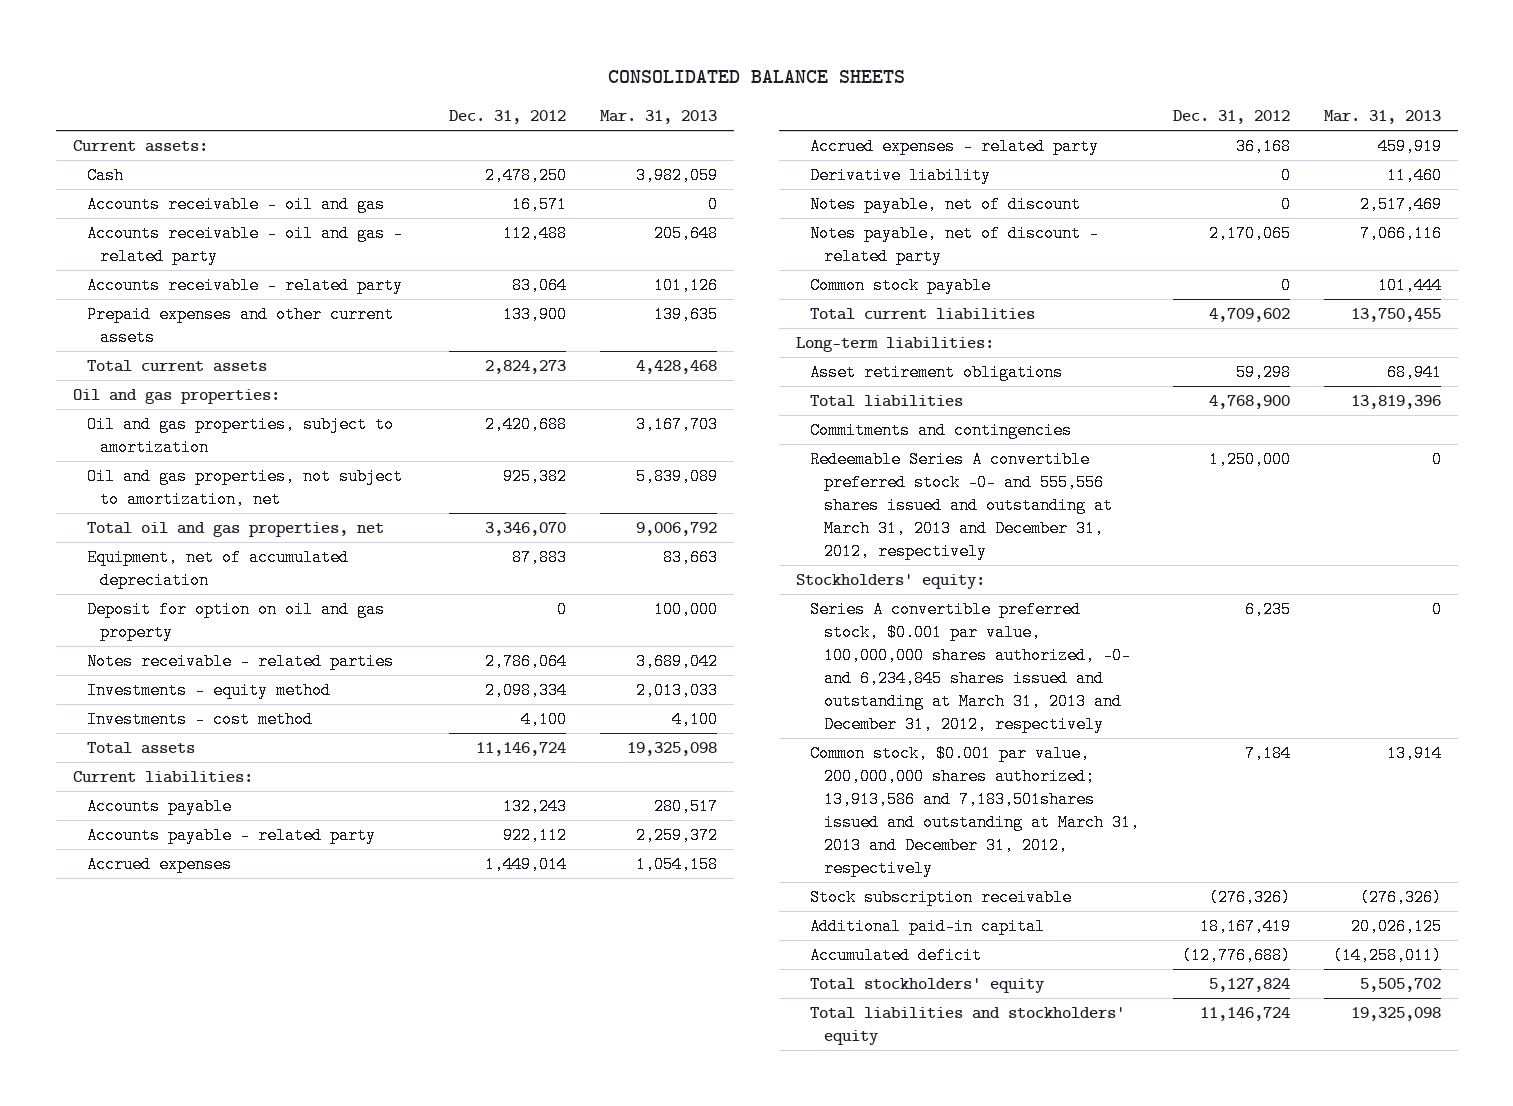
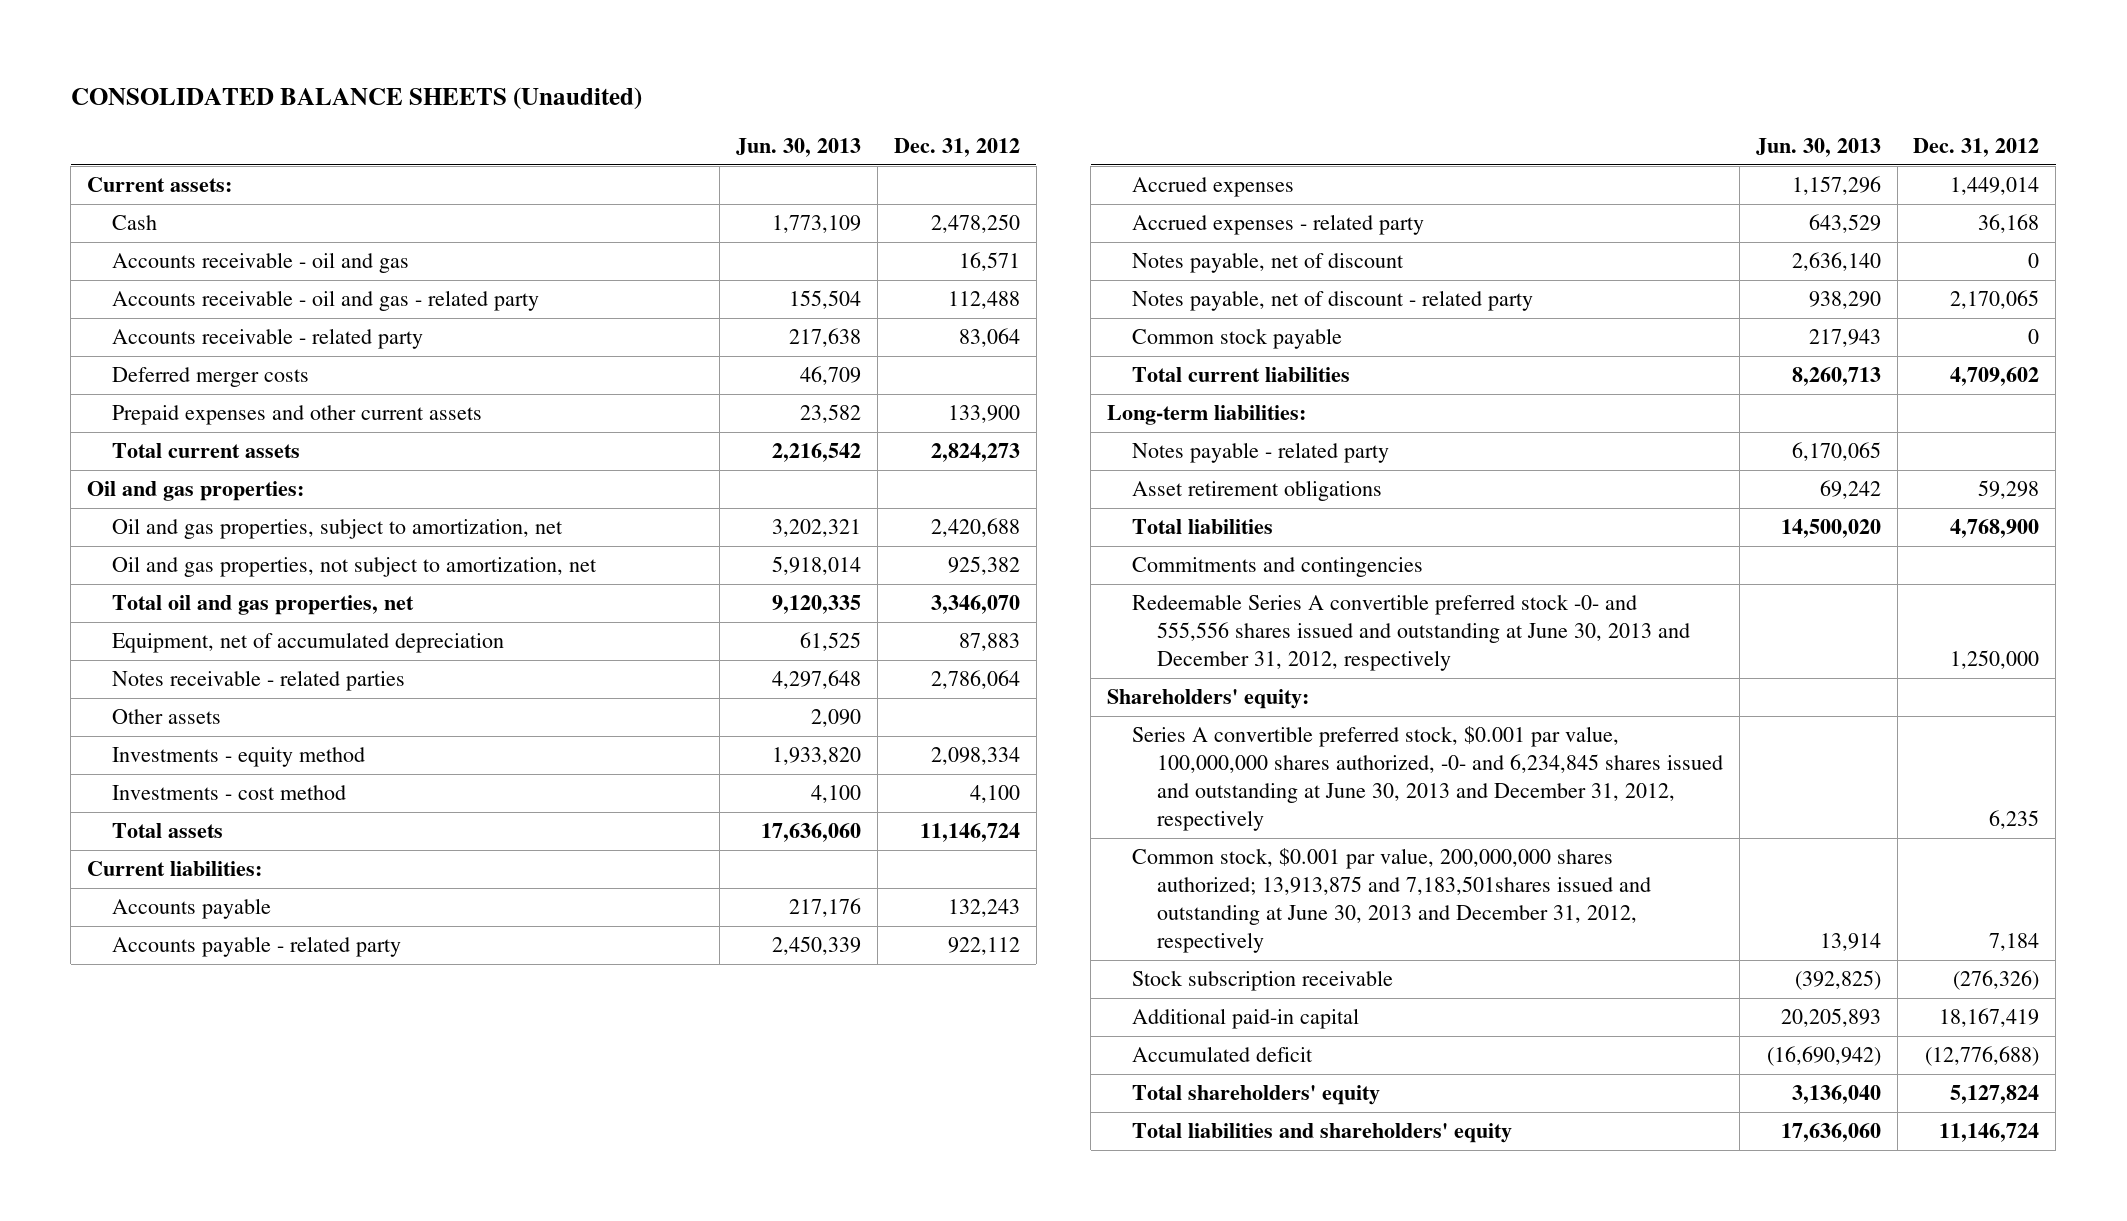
- CONSOLIDATED BALANCE SHEETS
+ CONSOLIDATED BALANCE SHEETS (Unaudited)
- | Dec. 31, 2012 | Mar. 31, 2013
+ | Jun. 30, 2013 | Dec. 31, 2012
+ Deferred merger costs | 46,709 |
- Oil and gas properties, subject to amortization | 2,420,688 | 3,167,703
+ Oil and gas properties, subject to amortization, net | 3,202,321 | 2,420,688
- Deposit for option on oil and gas property | 0 | 100,000
+ Other assets | 2,090 |
- Derivative liability | 0 | 11,460
+ Notes payable - related party | 6,170,065 |
- Redeemable Series A convertible preferred stock -0- and 555,556 shares issued and outstanding at March 31, 2013 and December 31, 2012, respectively | 1,250,000 | 0
- Stockholders' equity:
- Series A convertible preferred stock, $0.001 par value, 100,000,000 shares authorized, -0- and 6,234,845 shares issued and outstanding at March 31, 2013 and December 31, 2012, respectively | 6,235 | 0
- Common stock, $0.001 par value, 200,000,000 shares authorized; 13,913,586 and 7,183,501shares issued and outstanding at March 31, 2013 and December 31, 2012, respectively | 7,184 | 13,914
+ Redeemable Series A convertible preferred stock -0- and 555,556 shares issued and outstanding at June 30, 2013 and December 31, 2012, respectively | | 1,250,000
+ Shareholders' equity:
+ Series A convertible preferred stock, $0.001 par value, 100,000,000 shares authorized, -0- and 6,234,845 shares issued and outstanding at June 30, 2013 and December 31, 2012, respectively | | 6,235
+ Common stock, $0.001 par value, 200,000,000 shares authorized; 13,913,875 and 7,183,501shares issued and outstanding at June 30, 2013 and December 31, 2012, respectively | 13,914 | 7,184
- Total stockholders' equity | 5,127,824 | 5,505,702
- Total liabilities and stockholders' equity | 11,146,724 | 19,325,098
+ Total shareholders' equity | 3,136,040 | 5,127,824
+ Total liabilities and shareholders' equity | 17,636,060 | 11,146,724

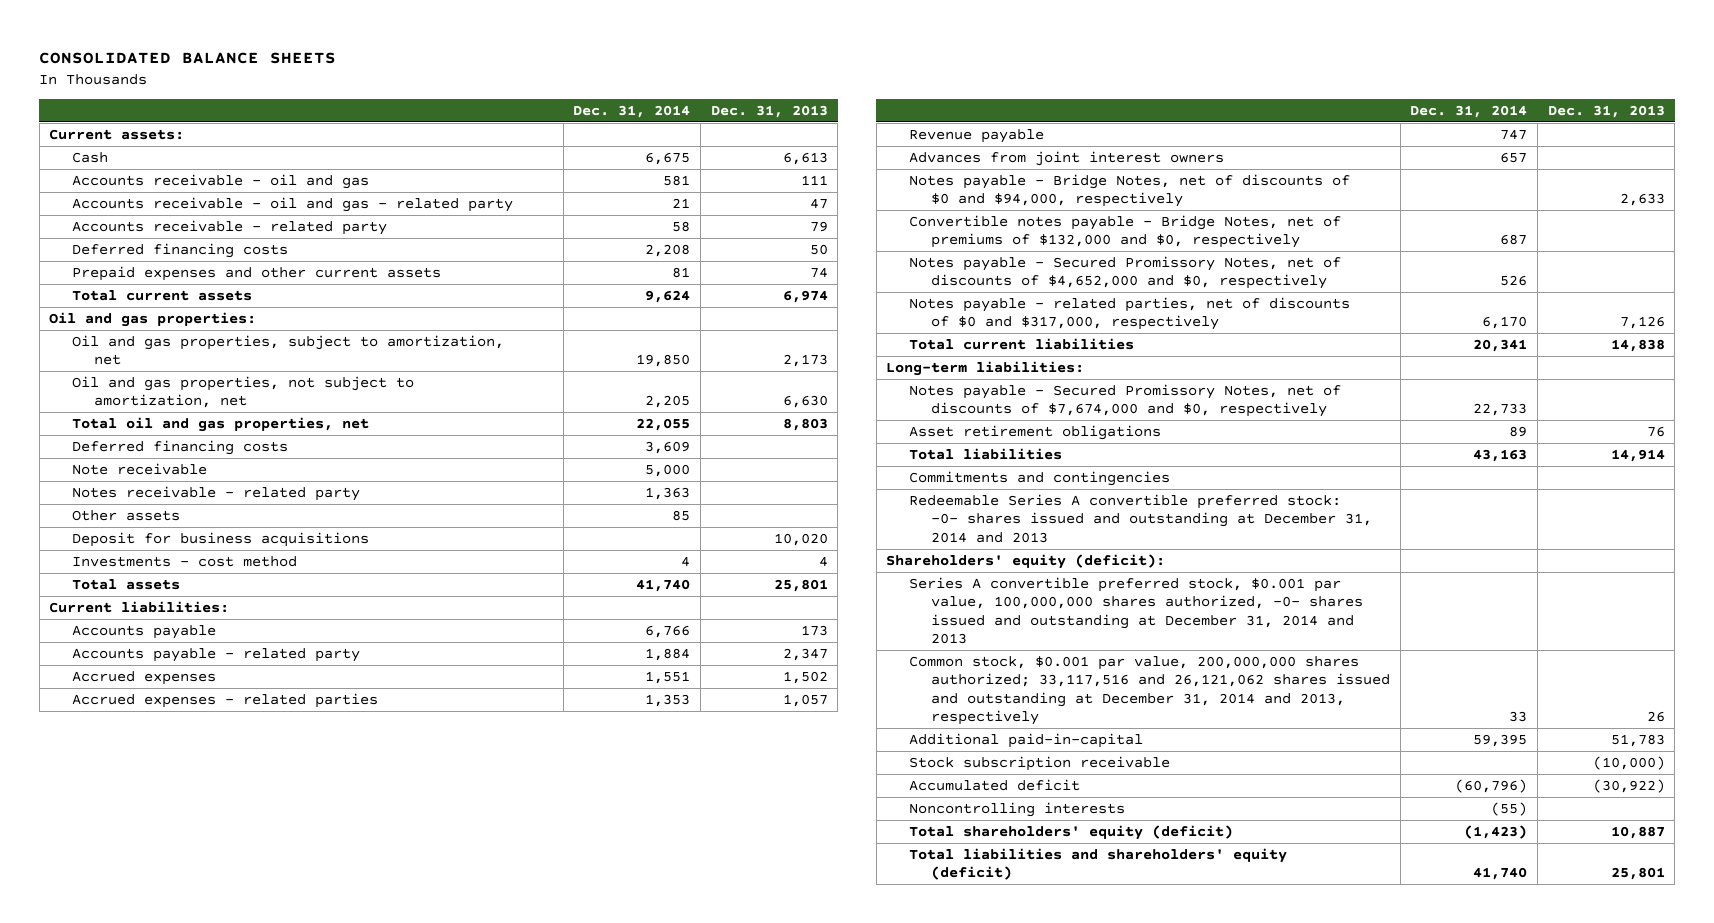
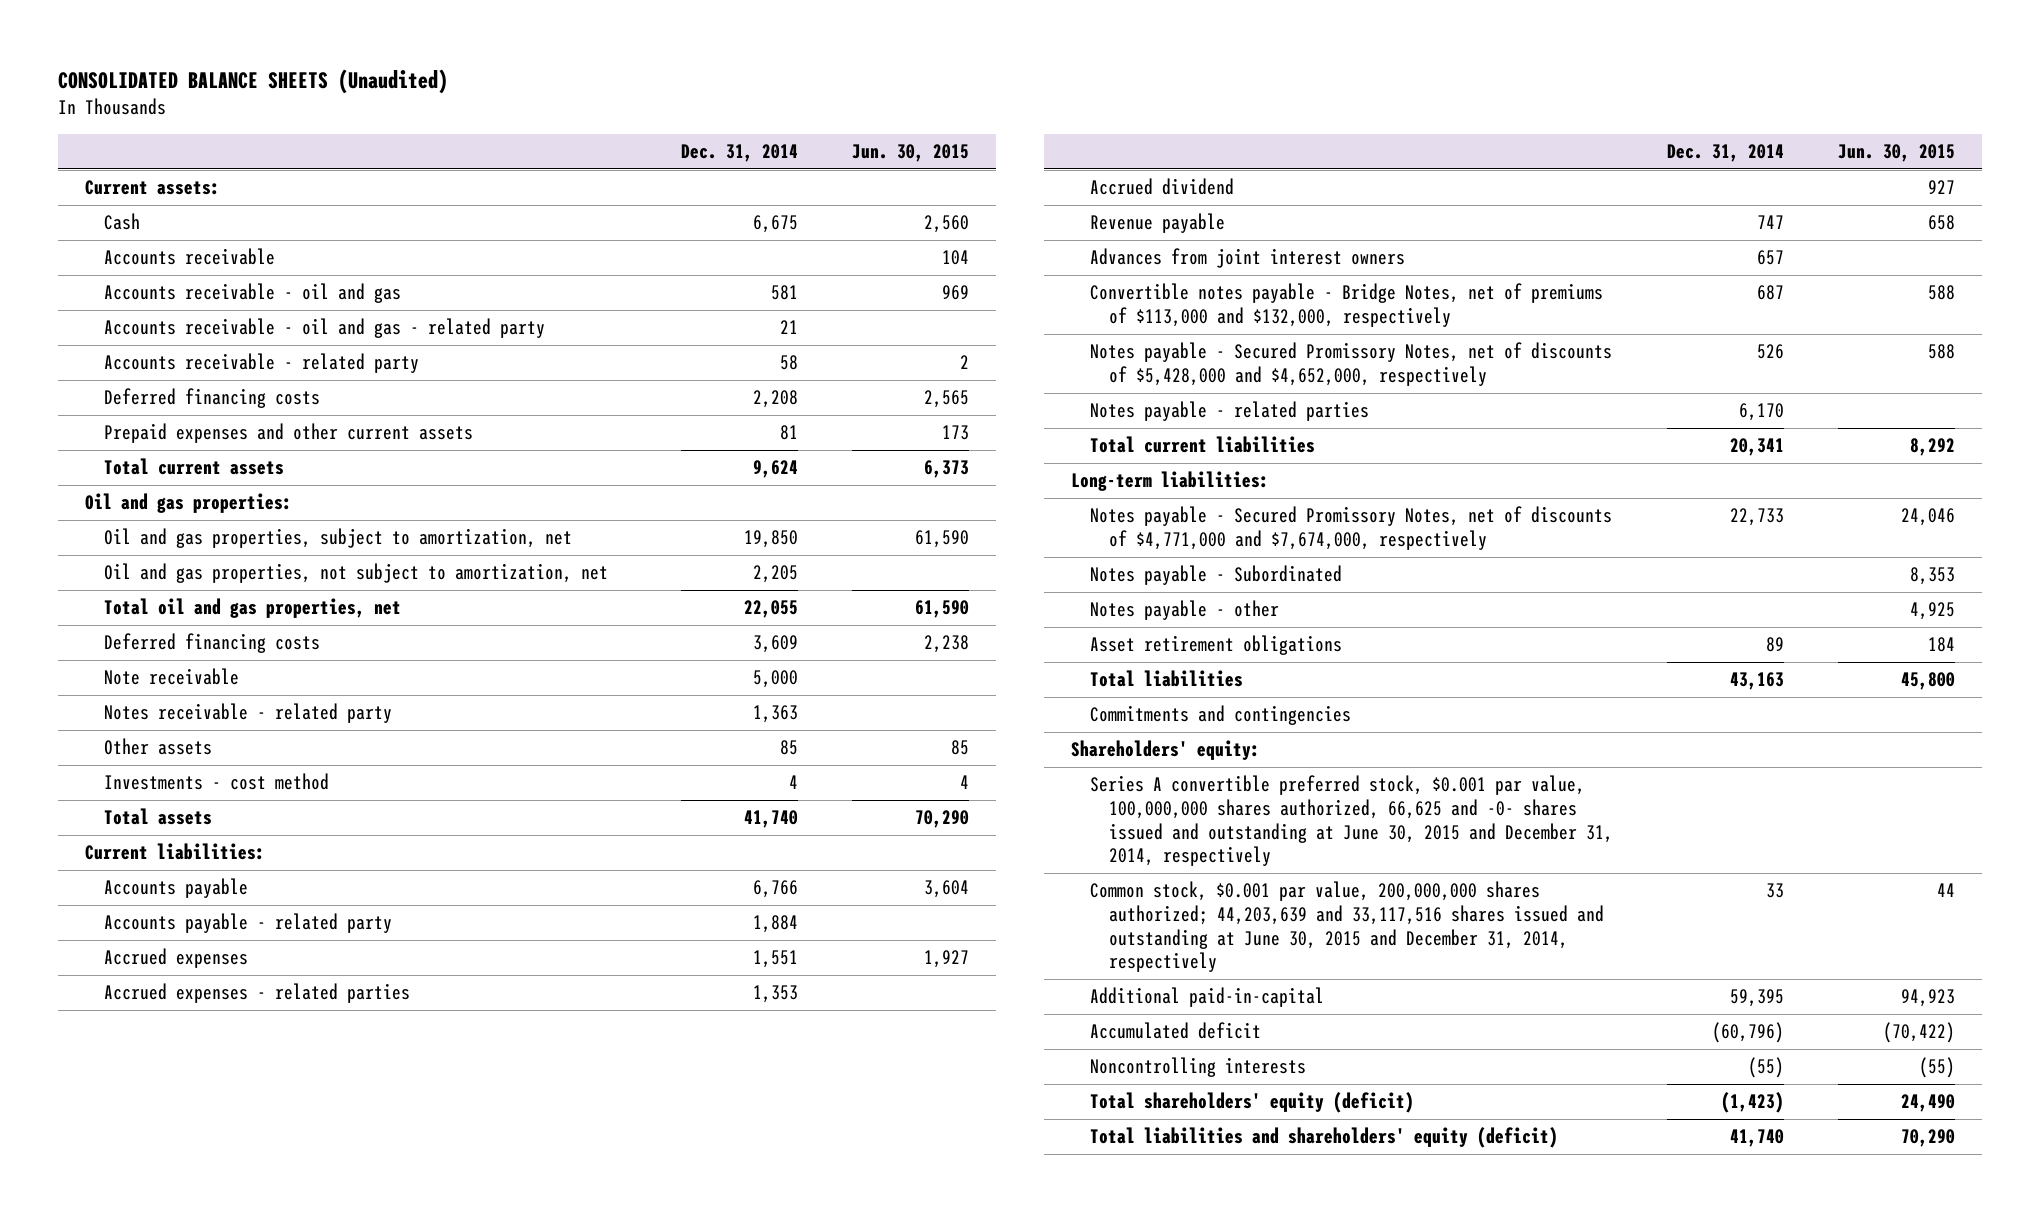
- CONSOLIDATED BALANCE SHEETS
+ CONSOLIDATED BALANCE SHEETS (Unaudited)
- | Dec. 31, 2014 | Dec. 31, 2013
+ | Dec. 31, 2014 | Jun. 30, 2015
+ Accounts receivable | | 104
- Deposit for business acquisitions | | 10,020
+ Accrued dividend | | 927
- Notes payable - Bridge Notes, net of discounts of $0 and $94,000, respectively | | 2,633
- Convertible notes payable - Bridge Notes, net of premiums of $132,000 and $0, respectively | 687 |
- Notes payable - Secured Promissory Notes, net of discounts of $4,652,000 and $0, respectively | 526 |
- Notes payable - related parties, net of discounts of $0 and $317,000, respectively | 6,170 | 7,126
+ Convertible notes payable - Bridge Notes, net of premiums of $113,000 and $132,000, respectively | 687 | 588
+ Notes payable - Secured Promissory Notes, net of discounts of $5,428,000 and $4,652,000, respectively | 526 | 588
+ Notes payable - related parties | 6,170 |
- Notes payable - Secured Promissory Notes, net of discounts of $7,674,000 and $0, respectively | 22,733 |
+ Notes payable - Secured Promissory Notes, net of discounts of $4,771,000 and $7,674,000, respectively | 22,733 | 24,046
+ Notes payable - Subordinated | | 8,353
+ Notes payable - other | | 4,925
- Redeemable Series A convertible preferred stock: -0- shares issued and outstanding at December 31, 2014 and 2013
- Shareholders' equity (deficit):
- Series A convertible preferred stock, $0.001 par value, 100,000,000 shares authorized, -0- shares issued and outstanding at December 31, 2014 and 2013
- Common stock, $0.001 par value, 200,000,000 shares authorized; 33,117,516 and 26,121,062 shares issued and outstanding at December 31, 2014 and 2013, respectively | 33 | 26
+ Shareholders' equity:
+ Series A convertible preferred stock, $0.001 par value, 100,000,000 shares authorized, 66,625 and -0- shares issued and outstanding at June 30, 2015 and December 31, 2014, respectively
+ Common stock, $0.001 par value, 200,000,000 shares authorized; 44,203,639 and 33,117,516 shares issued and outstanding at June 30, 2015 and December 31, 2014, respectively | 33 | 44
- Stock subscription receivable | | (10,000)

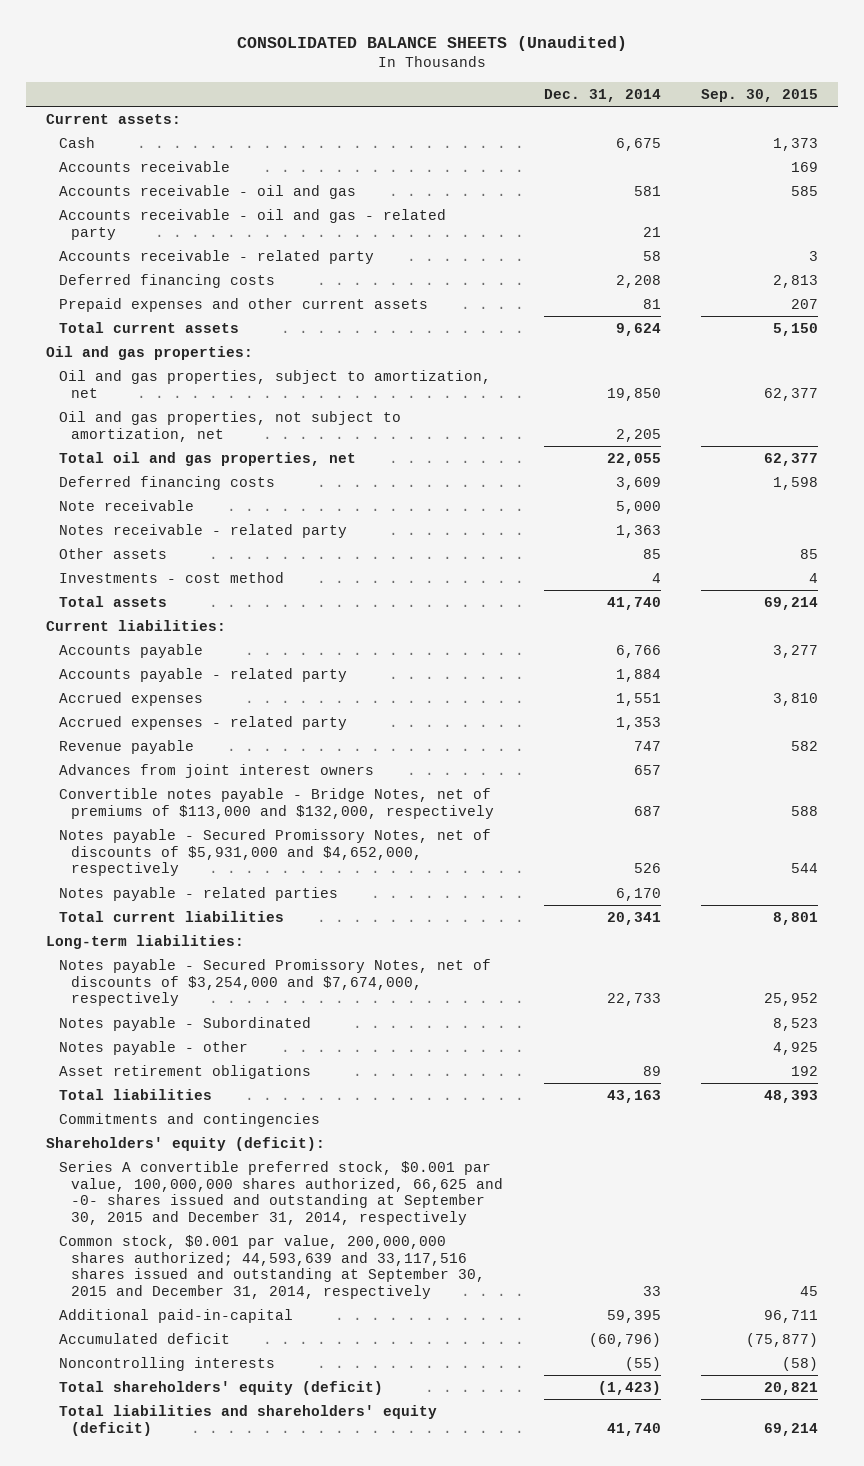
- | Dec. 31, 2014 | Jun. 30, 2015
+ | Dec. 31, 2014 | Sep. 30, 2015
- Accrued expenses - related parties | 1,353 |
- Accrued dividend | | 927
+ Accrued expenses - related party | 1,353 |
- Notes payable - Secured Promissory Notes, net of discounts of $5,428,000 and $4,652,000, respectively | 526 | 588
+ Notes payable - Secured Promissory Notes, net of discounts of $5,931,000 and $4,652,000, respectively | 526 | 544
- Notes payable - Secured Promissory Notes, net of discounts of $4,771,000 and $7,674,000, respectively | 22,733 | 24,046
+ Notes payable - Secured Promissory Notes, net of discounts of $3,254,000 and $7,674,000, respectively | 22,733 | 25,952
- Shareholders' equity:
- Series A convertible preferred stock, $0.001 par value, 100,000,000 shares authorized, 66,625 and -0- shares issued and outstanding at June 30, 2015 and December 31, 2014, respectively
- Common stock, $0.001 par value, 200,000,000 shares authorized; 44,203,639 and 33,117,516 shares issued and outstanding at June 30, 2015 and December 31, 2014, respectively | 33 | 44
+ Shareholders' equity (deficit):
+ Series A convertible preferred stock, $0.001 par value, 100,000,000 shares authorized, 66,625 and -0- shares issued and outstanding at September 30, 2015 and December 31, 2014, respectively
+ Common stock, $0.001 par value, 200,000,000 shares authorized; 44,593,639 and 33,117,516 shares issued and outstanding at September 30, 2015 and December 31, 2014, respectively | 33 | 45

